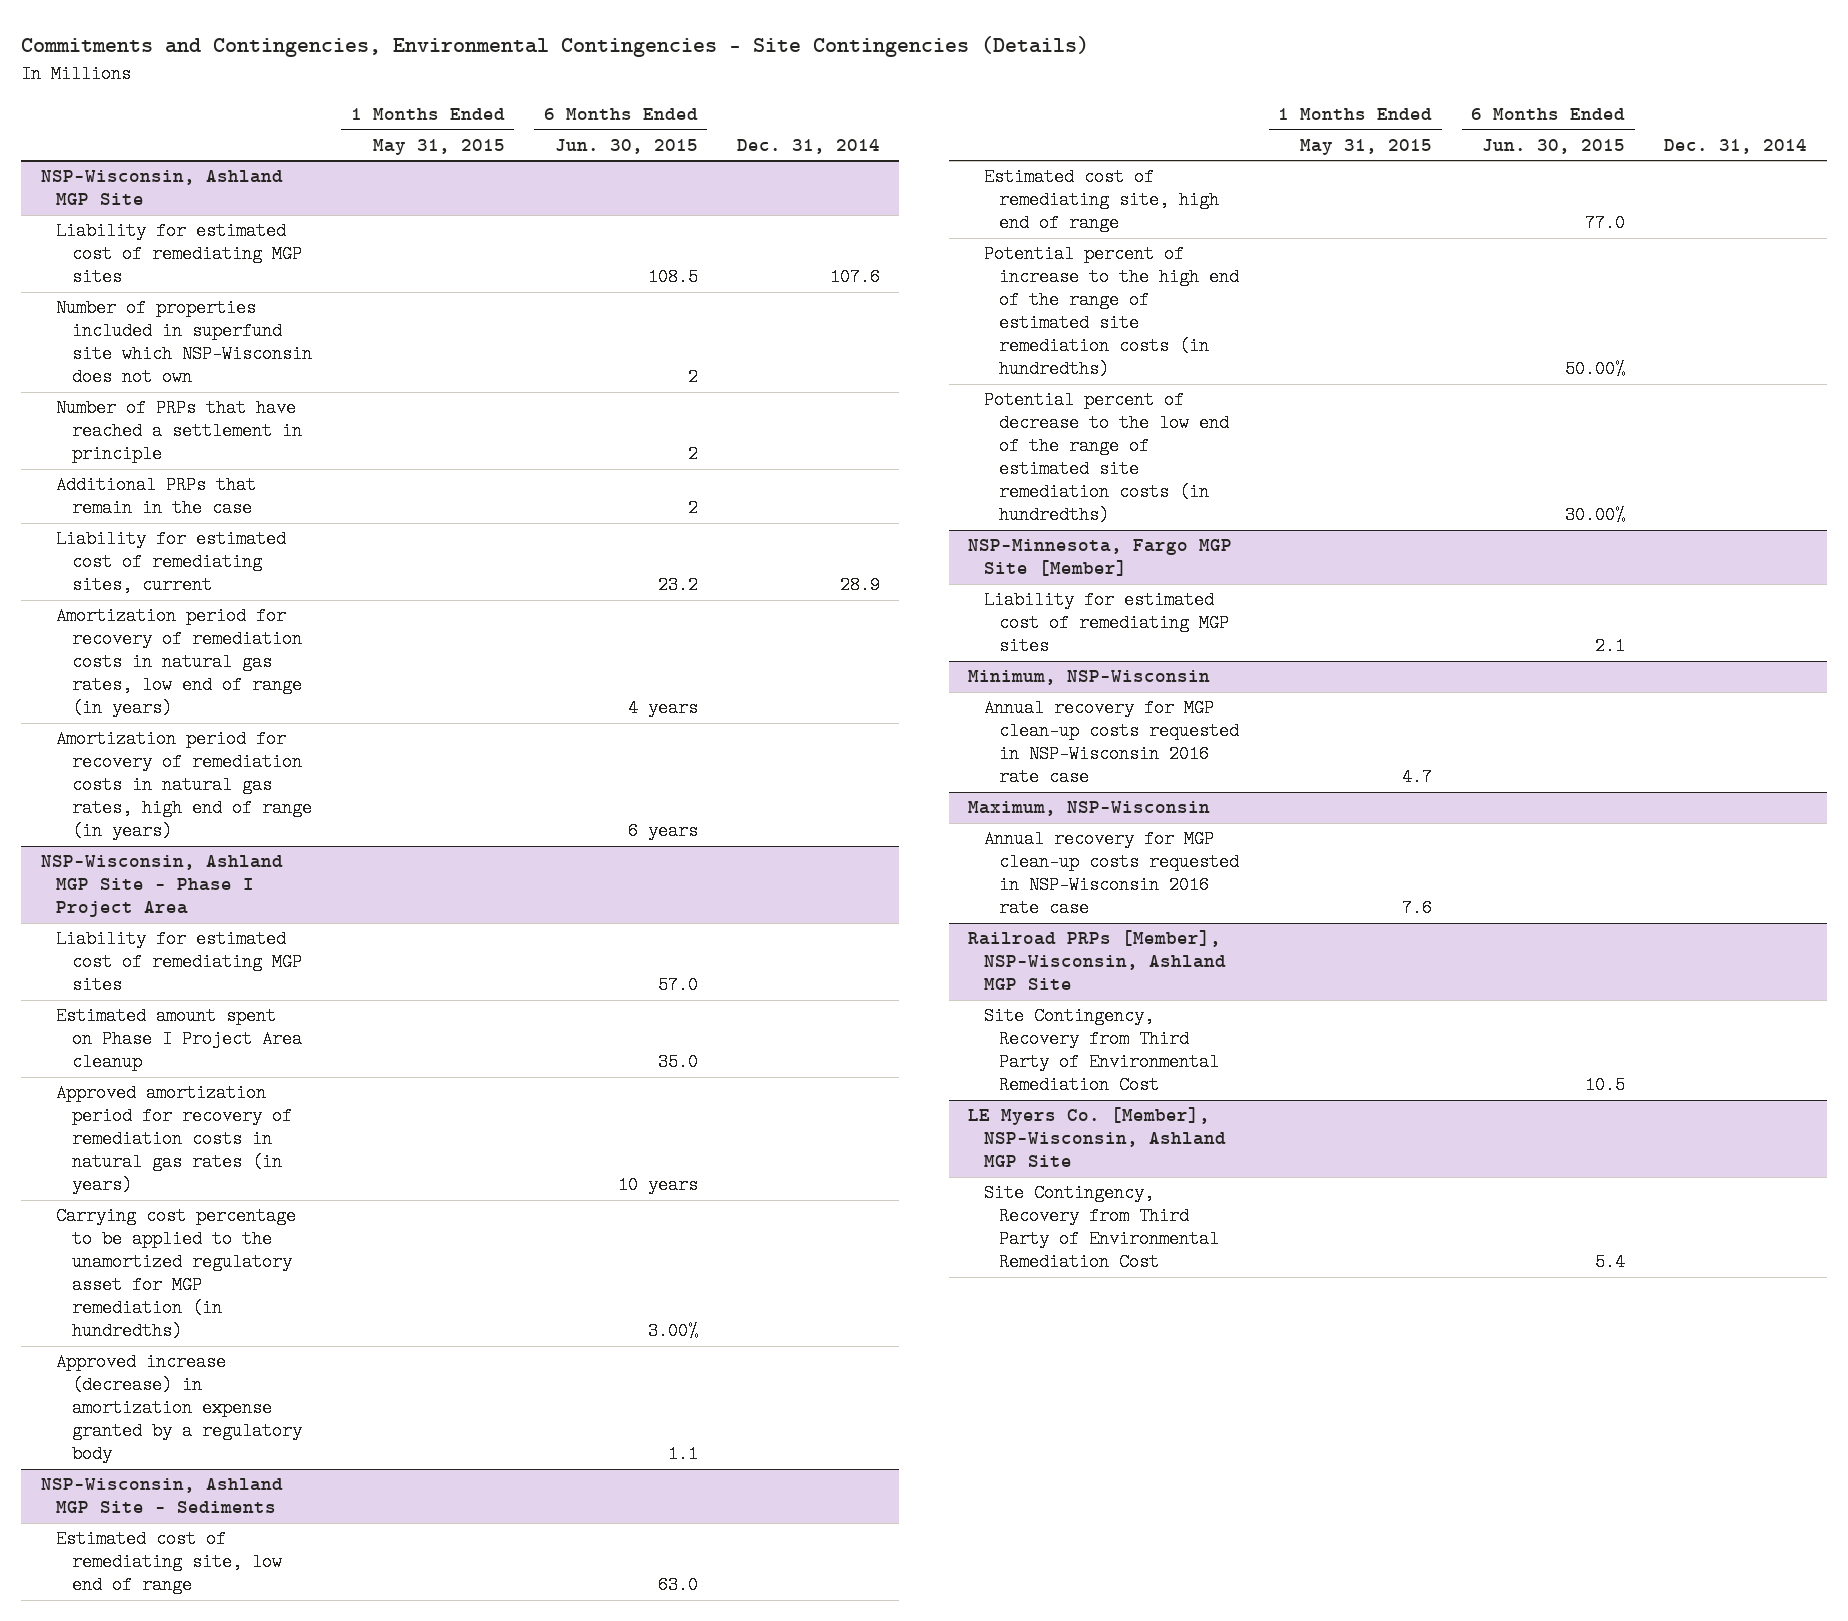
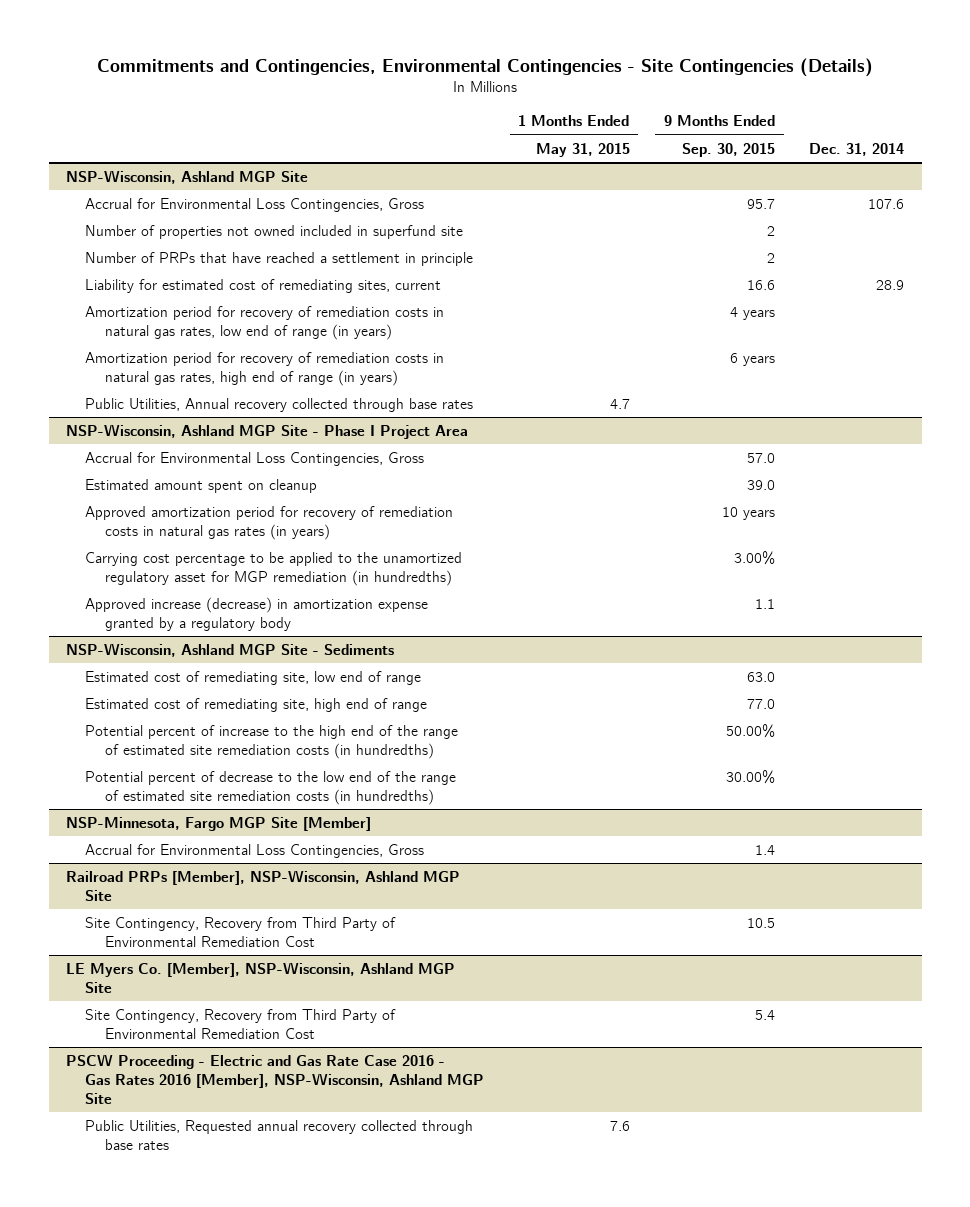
- | 1 Months Ended May 31, 2015 | 6 Months Ended Jun. 30, 2015 | Dec. 31, 2014
+ | 1 Months Ended May 31, 2015 | 9 Months Ended Sep. 30, 2015 | Dec. 31, 2014
@ NSP-Wisconsin, Ashland MGP Site
- Liability for estimated cost of remediating MGP sites | | 108.5 | 107.6
- Number of properties included in superfund site which NSP-Wisconsin does not own | | 2 |
+ Accrual for Environmental Loss Contingencies, Gross | | 95.7 | 107.6
+ Number of properties not owned included in superfund site | | 2 |
- Additional PRPs that remain in the case | | 2 |
+ Public Utilities, Annual recovery collected through base rates | 4.7 | |
@ NSP-Wisconsin, Ashland MGP Site - Phase I Project Area
- Liability for estimated cost of remediating MGP sites | | 57.0 |
- Estimated amount spent on Phase I Project Area cleanup | | 35.0 |
+ Accrual for Environmental Loss Contingencies, Gross | | 57.0 |
+ Estimated amount spent on cleanup | | 39.0 |
@ NSP-Minnesota, Fargo MGP Site [Member]
- Liability for estimated cost of remediating MGP sites | | 2.1 |
- Minimum, NSP-Wisconsin
- Annual recovery for MGP clean-up costs requested in NSP-Wisconsin 2016 rate case | 4.7 | |
- Maximum, NSP-Wisconsin
- Annual recovery for MGP clean-up costs requested in NSP-Wisconsin 2016 rate case | 7.6 | |
@ NSP-Minnesota, Fargo MGP Site [Member]
+ Accrual for Environmental Loss Contingencies, Gross | | 1.4 |
+ PSCW Proceeding - Electric and Gas Rate Case 2016 - Gas Rates 2016 [Member], NSP-Wisconsin, Ashland MGP Site
+ Public Utilities, Requested annual recovery collected through base rates | 7.6 | |

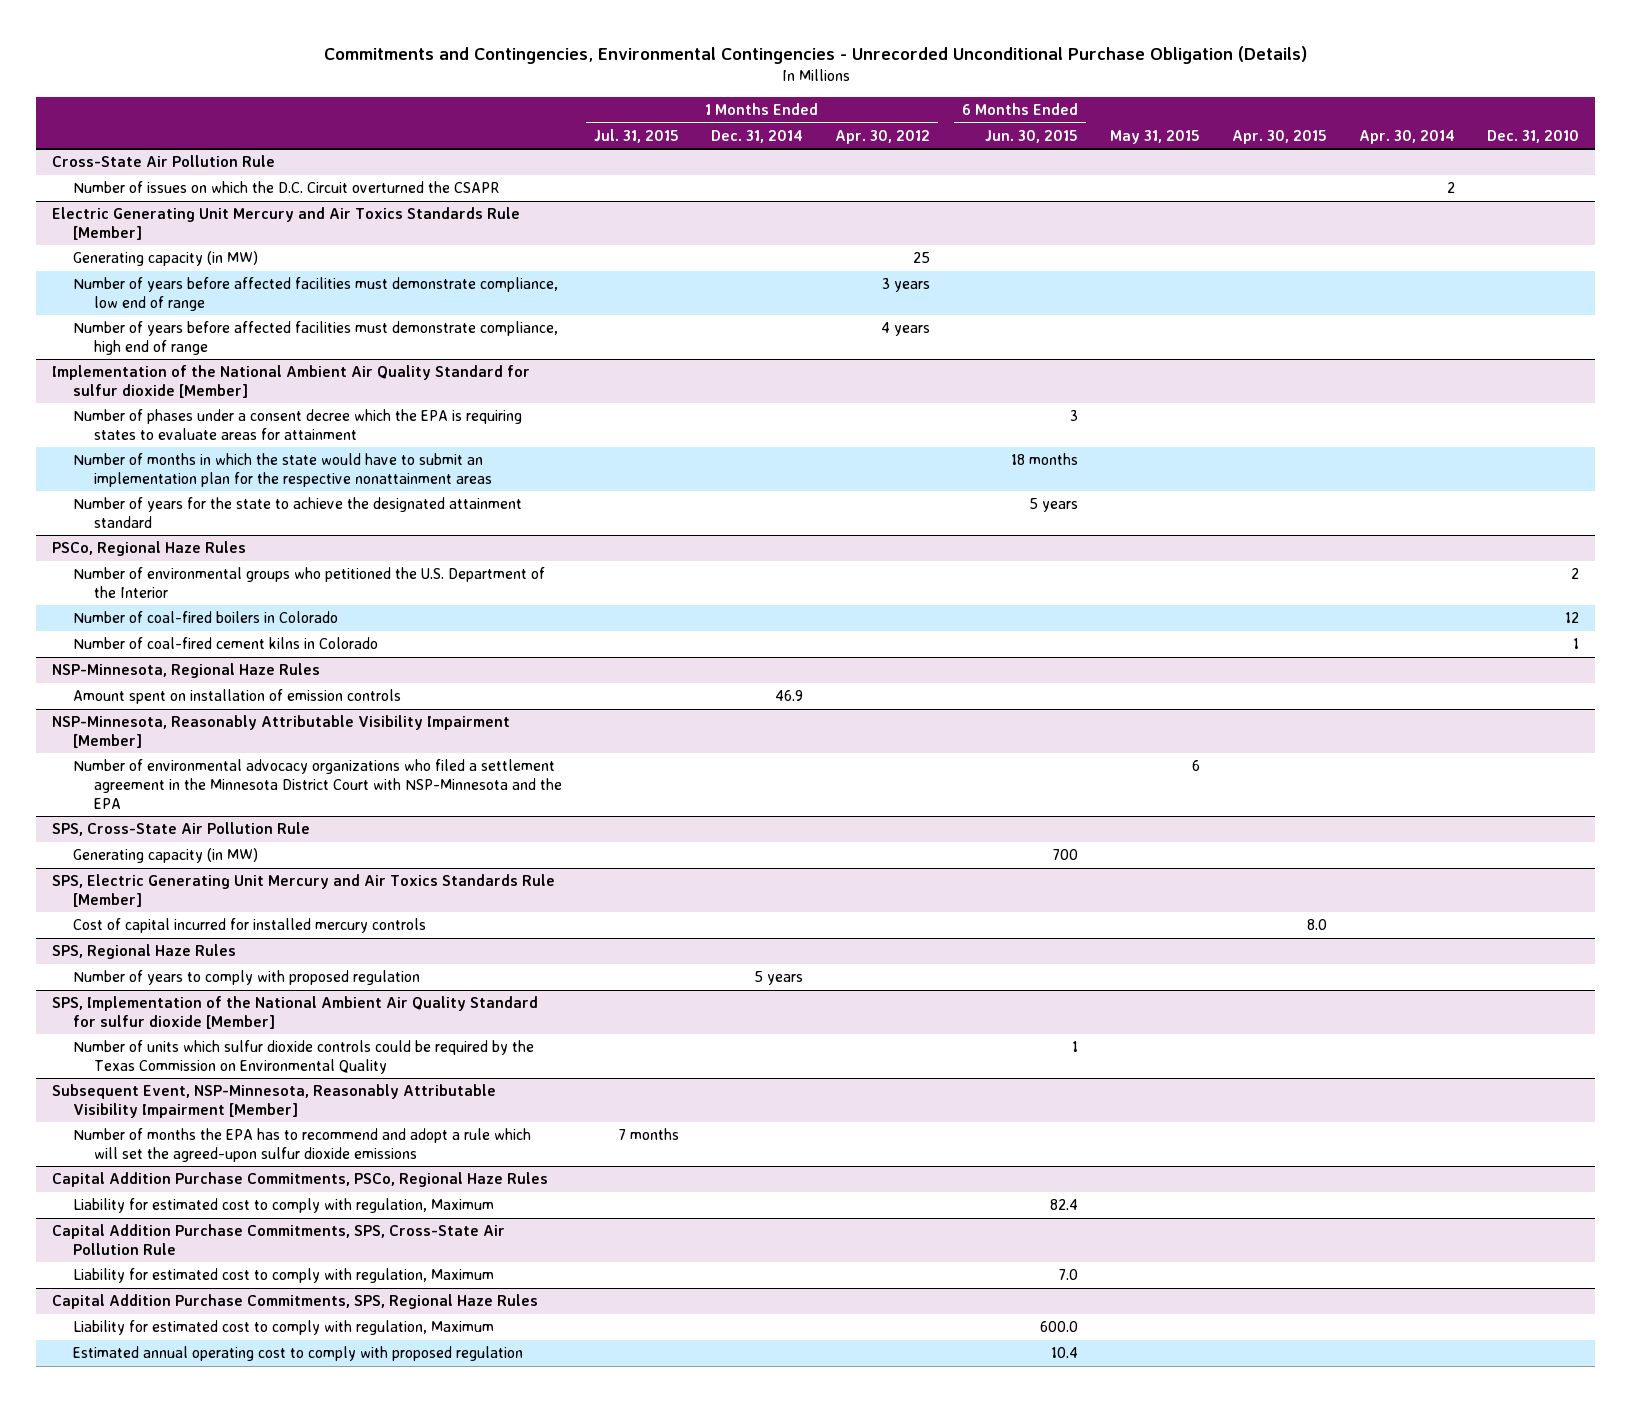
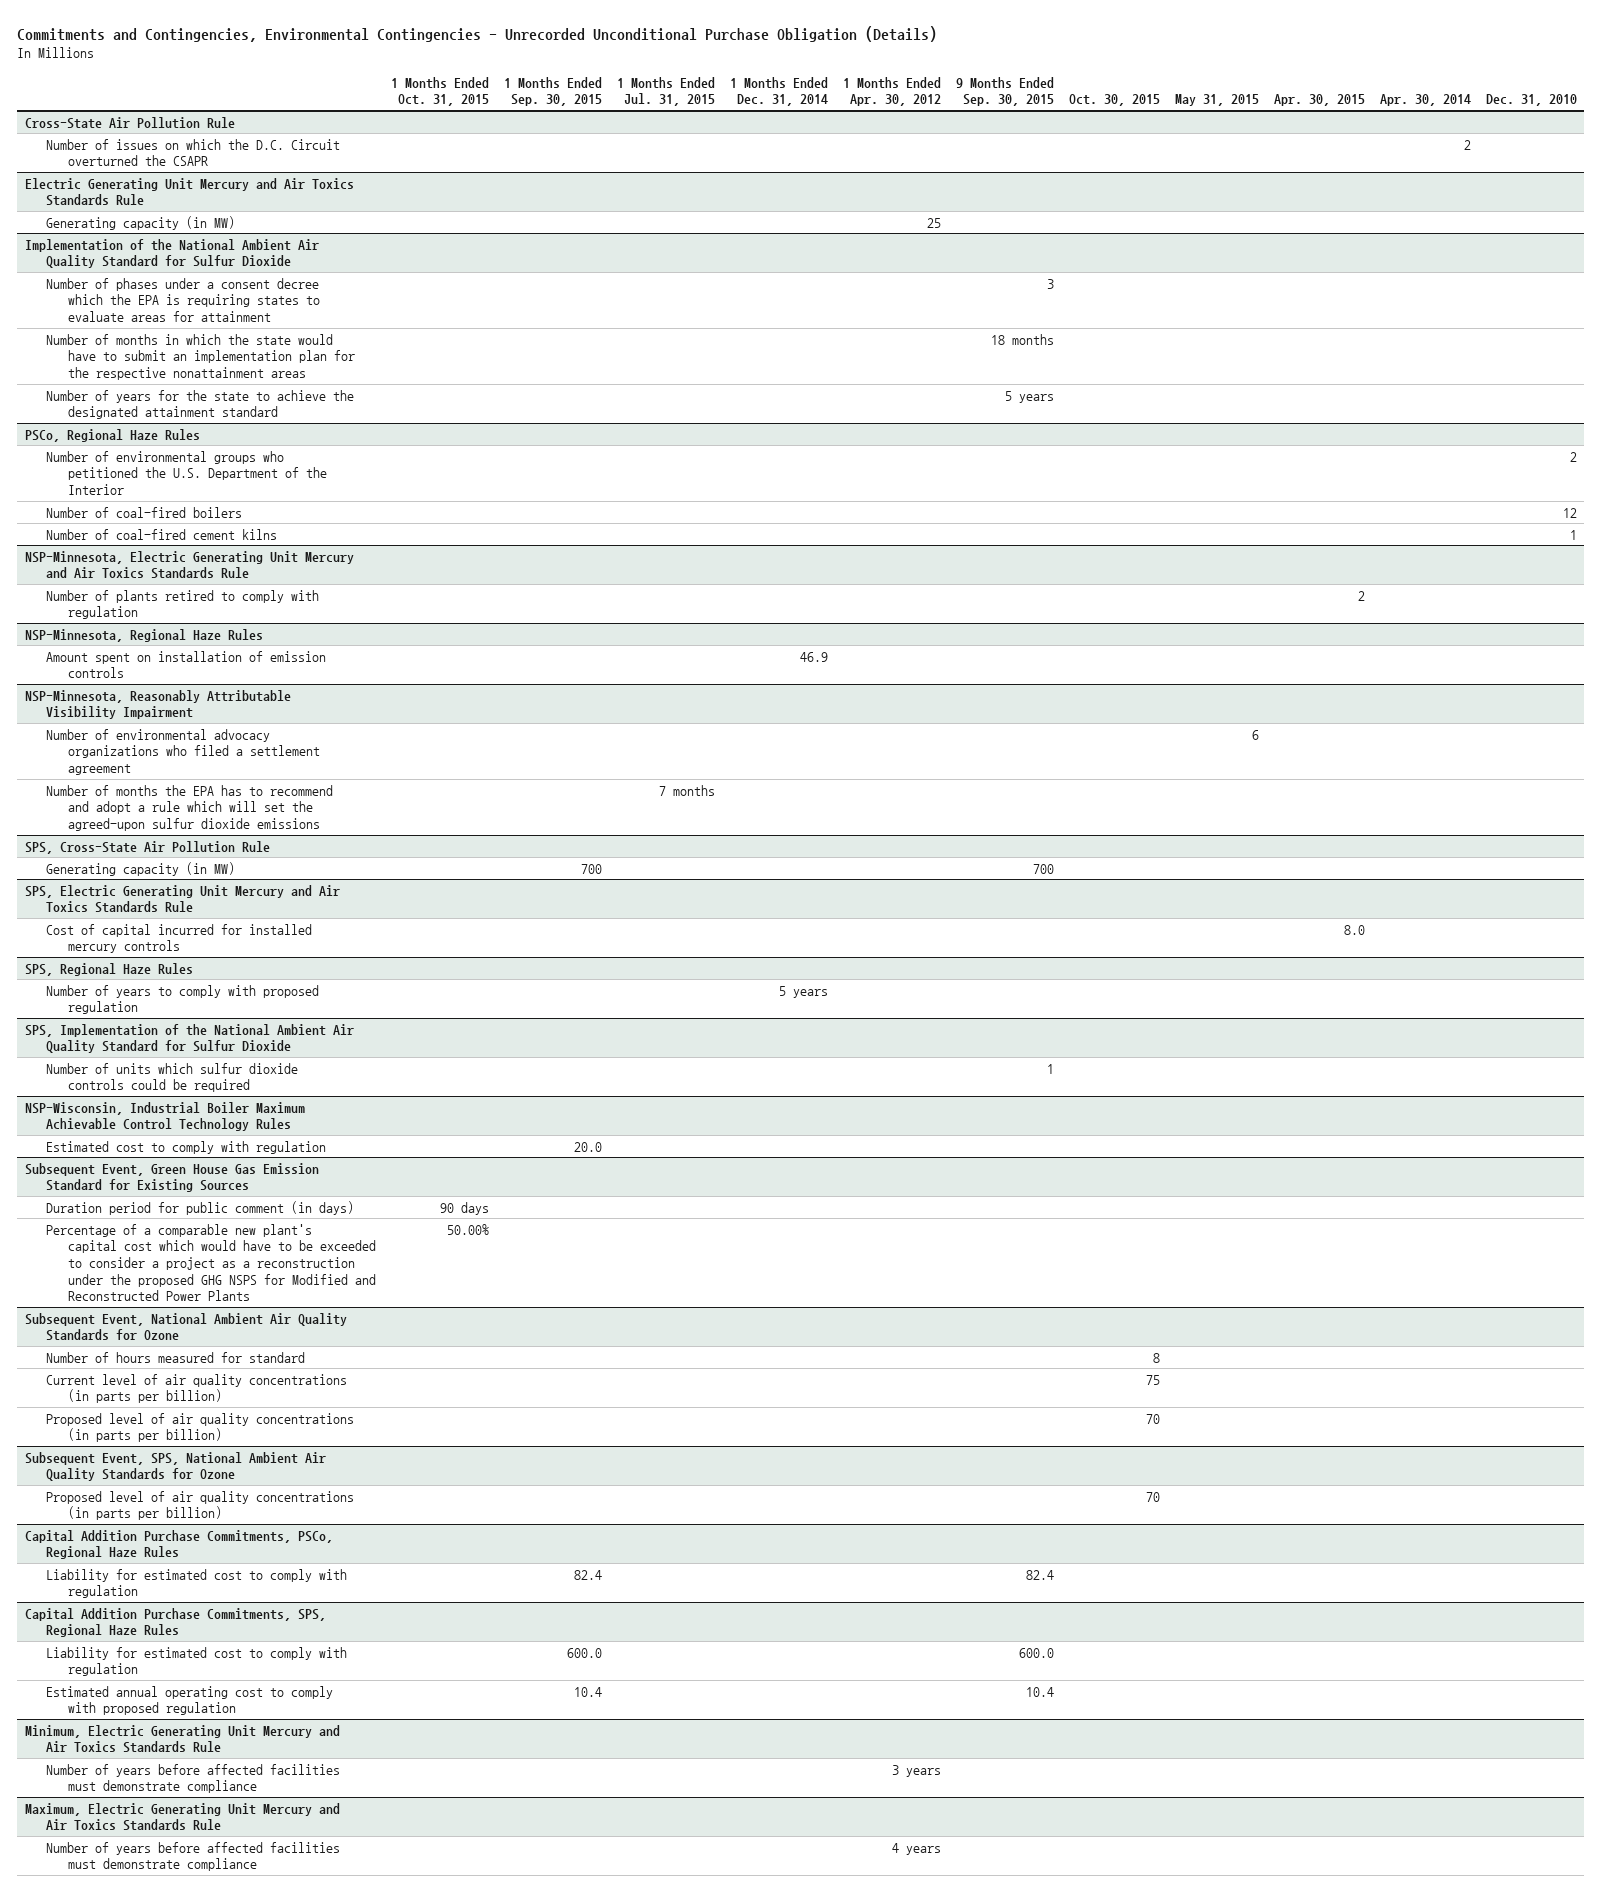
- | 1 Months Ended Jul. 31, 2015 | 1 Months Ended Dec. 31, 2014 | 1 Months Ended Apr. 30, 2012 | 6 Months Ended Jun. 30, 2015 | May 31, 2015 | Apr. 30, 2015 | Apr. 30, 2014 | Dec. 31, 2010
+ | 1 Months Ended Oct. 31, 2015 | 1 Months Ended Sep. 30, 2015 | 1 Months Ended Jul. 31, 2015 | 1 Months Ended Dec. 31, 2014 | 1 Months Ended Apr. 30, 2012 | 9 Months Ended Sep. 30, 2015 | Oct. 30, 2015 | May 31, 2015 | Apr. 30, 2015 | Apr. 30, 2014 | Dec. 31, 2010
- Electric Generating Unit Mercury and Air Toxics Standards Rule [Member]
+ Electric Generating Unit Mercury and Air Toxics Standards Rule
- Number of years before affected facilities must demonstrate compliance, low end of range | | | 3 years | | | | |
- Number of years before affected facilities must demonstrate compliance, high end of range | | | 4 years | | | | |
- Implementation of the National Ambient Air Quality Standard for sulfur dioxide [Member]
+ Implementation of the National Ambient Air Quality Standard for Sulfur Dioxide
@ PSCo, Regional Haze Rules
- Number of coal-fired boilers in Colorado | | | | | | | | 12
- Number of coal-fired cement kilns in Colorado | | | | | | | | 1
+ Number of coal-fired boilers | | | | | | | | | | | 12
+ Number of coal-fired cement kilns | | | | | | | | | | | 1
+ NSP-Minnesota, Electric Generating Unit Mercury and Air Toxics Standards Rule
+ Number of plants retired to comply with regulation | | | | | | | | | 2 | |
- NSP-Minnesota, Reasonably Attributable Visibility Impairment [Member]
- Number of environmental advocacy organizations who filed a settlement agreement in the Minnesota District Court with NSP-Minnesota and the EPA | | | | | 6 | | |
+ NSP-Minnesota, Reasonably Attributable Visibility Impairment
+ Number of environmental advocacy organizations who filed a settlement agreement | | | | | | | | 6 | | |
+ Number of months the EPA has to recommend and adopt a rule which will set the agreed-upon sulfur dioxide emissions | | | 7 months | | | | | | | |
- SPS, Electric Generating Unit Mercury and Air Toxics Standards Rule [Member]
+ SPS, Electric Generating Unit Mercury and Air Toxics Standards Rule
- SPS, Implementation of the National Ambient Air Quality Standard for sulfur dioxide [Member]
- Number of units which sulfur dioxide controls could be required by the Texas Commission on Environmental Quality | | | | 1 | | | |
- Subsequent Event, NSP-Minnesota, Reasonably Attributable Visibility Impairment [Member]
- Number of months the EPA has to recommend and adopt a rule which will set the agreed-upon sulfur dioxide emissions | 7 months | | | | | | |
+ SPS, Implementation of the National Ambient Air Quality Standard for Sulfur Dioxide
+ Number of units which sulfur dioxide controls could be required | | | | | | 1 | | | | |
+ NSP-Wisconsin, Industrial Boiler Maximum Achievable Control Technology Rules
+ Estimated cost to comply with regulation | | 20.0 | | | | | | | | |
+ Subsequent Event, Green House Gas Emission Standard for Existing Sources
+ Duration period for public comment (in days) | 90 days | | | | | | | | | |
+ Percentage of a comparable new plant's capital cost which would have to be exceeded to consider a project as a reconstruction under the proposed GHG NSPS for Modified and Reconstructed Power Plants | 50.00% | | | | | | | | | |
+ Subsequent Event, National Ambient Air Quality Standards for Ozone
+ Number of hours measured for standard | | | | | | | 8 | | | |
+ Current level of air quality concentrations (in parts per billion) | | | | | | | 75 | | | |
+ Proposed level of air quality concentrations (in parts per billion) | | | | | | | 70 | | | |
+ Subsequent Event, SPS, National Ambient Air Quality Standards for Ozone
+ Proposed level of air quality concentrations (in parts per billion) | | | | | | | 70 | | | |
@ Capital Addition Purchase Commitments, PSCo, Regional Haze Rules
- Liability for estimated cost to comply with regulation, Maximum | | | | 82.4 | | | |
- Capital Addition Purchase Commitments, SPS, Cross-State Air Pollution Rule
- Liability for estimated cost to comply with regulation, Maximum | | | | 7.0 | | | |
@ Capital Addition Purchase Commitments, PSCo, Regional Haze Rules
+ Liability for estimated cost to comply with regulation | | 82.4 | | | | 82.4 | | | | |
@ Capital Addition Purchase Commitments, SPS, Regional Haze Rules
- Liability for estimated cost to comply with regulation, Maximum | | | | 600.0 | | | |
+ Liability for estimated cost to comply with regulation | | 600.0 | | | | 600.0 | | | | |
+ Minimum, Electric Generating Unit Mercury and Air Toxics Standards Rule
+ Number of years before affected facilities must demonstrate compliance | | | | | 3 years | | | | | |
+ Maximum, Electric Generating Unit Mercury and Air Toxics Standards Rule
+ Number of years before affected facilities must demonstrate compliance | | | | | 4 years | | | | | |

